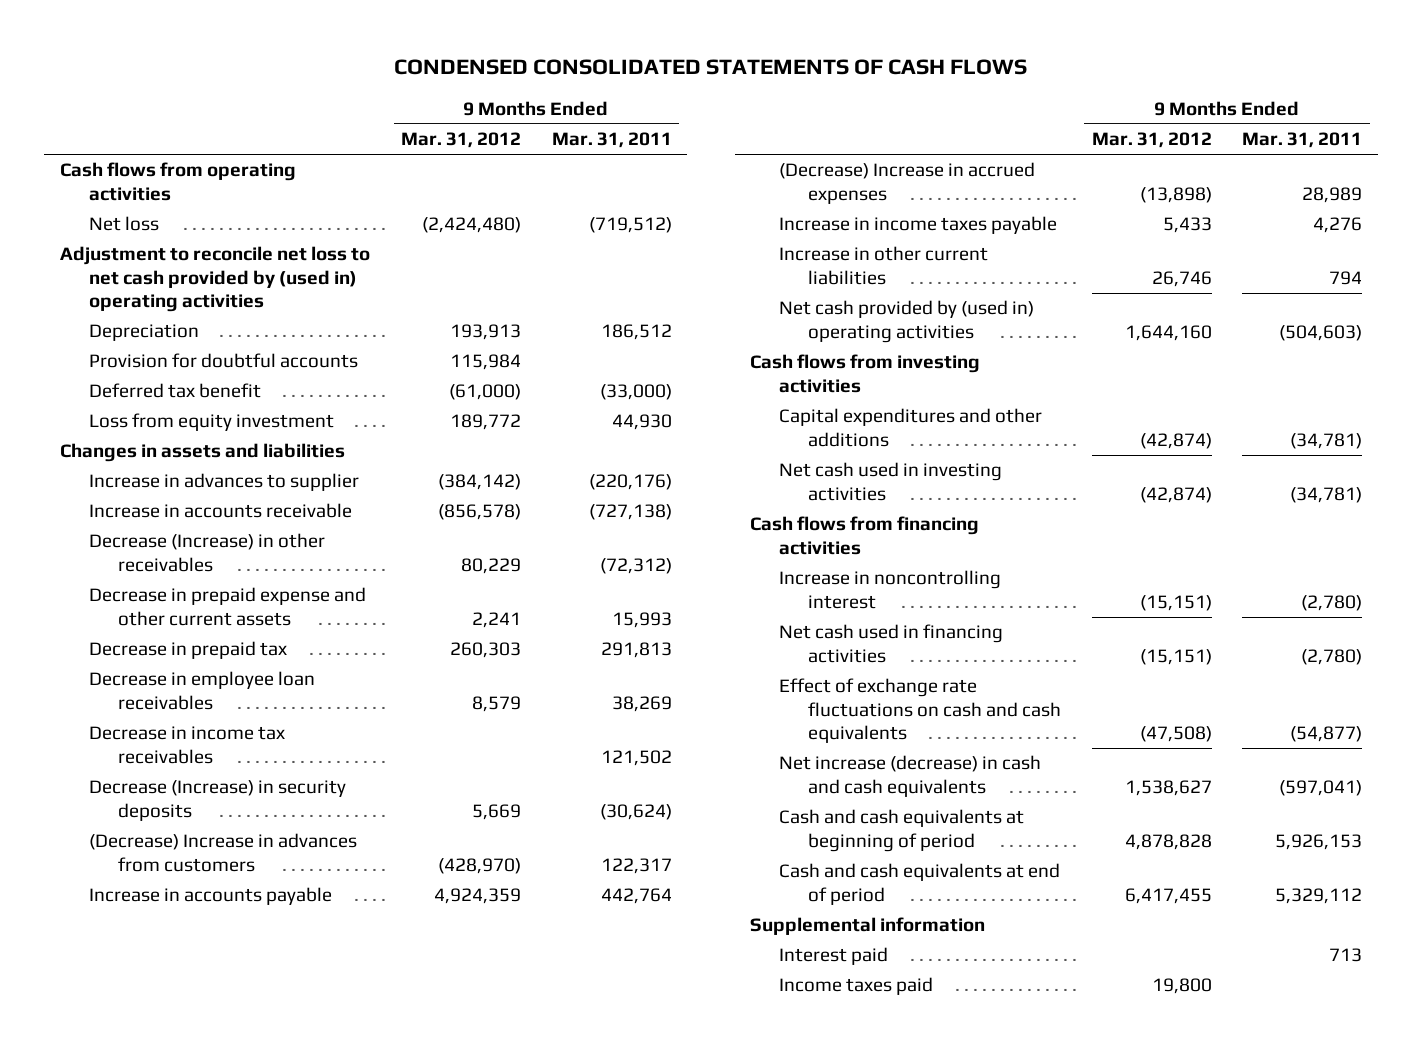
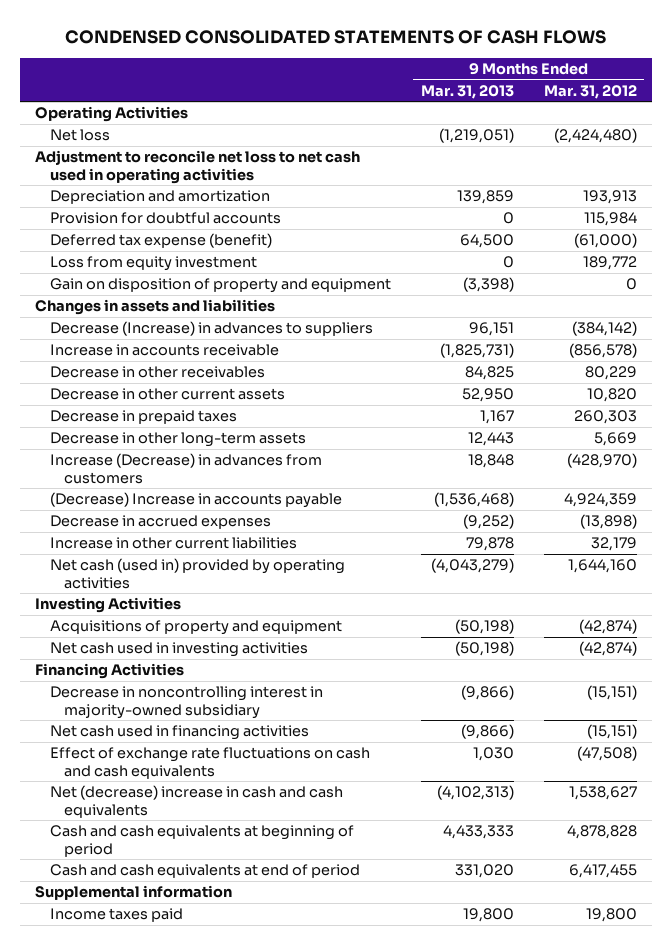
- | 9 Months Ended Mar. 31, 2012 | 9 Months Ended Mar. 31, 2011
+ | 9 Months Ended Mar. 31, 2013 | 9 Months Ended Mar. 31, 2012
- Cash flows from operating activities
+ Operating Activities
- Adjustment to reconcile net loss to net cash provided by (used in) operating activities
- Depreciation | 193,913 | 186,512
+ Adjustment to reconcile net loss to net cash used in operating activities
+ Depreciation and amortization | 139,859 | 193,913
- Deferred tax benefit | (61,000) | (33,000)
+ Deferred tax expense (benefit) | 64,500 | (61,000)
+ Gain on disposition of property and equipment | (3,398) | 0
- Increase in advances to supplier | (384,142) | (220,176)
+ Decrease (Increase) in advances to suppliers | 96,151 | (384,142)
- Decrease (Increase) in other receivables | 80,229 | (72,312)
- Decrease in prepaid expense and other current assets | 2,241 | 15,993
- Decrease in prepaid tax | 260,303 | 291,813
- Decrease in employee loan receivables | 8,579 | 38,269
- Decrease in income tax receivables | | 121,502
- Decrease (Increase) in security deposits | 5,669 | (30,624)
- (Decrease) Increase in advances from customers | (428,970) | 122,317
- Increase in accounts payable | 4,924,359 | 442,764
- (Decrease) Increase in accrued expenses | (13,898) | 28,989
- Increase in income taxes payable | 5,433 | 4,276
- Increase in other current liabilities | 26,746 | 794
- Net cash provided by (used in) operating activities | 1,644,160 | (504,603)
- Cash flows from investing activities
- Capital expenditures and other additions | (42,874) | (34,781)
+ Decrease in other receivables | 84,825 | 80,229
+ Decrease in other current assets | 52,950 | 10,820
+ Decrease in prepaid taxes | 1,167 | 260,303
+ Decrease in other long-term assets | 12,443 | 5,669
+ Increase (Decrease) in advances from customers | 18,848 | (428,970)
+ (Decrease) Increase in accounts payable | (1,536,468) | 4,924,359
+ Decrease in accrued expenses | (9,252) | (13,898)
+ Increase in other current liabilities | 79,878 | 32,179
+ Net cash (used in) provided by operating activities | (4,043,279) | 1,644,160
+ Investing Activities
+ Acquisitions of property and equipment | (50,198) | (42,874)
- Cash flows from financing activities
- Increase in noncontrolling interest | (15,151) | (2,780)
+ Financing Activities
+ Decrease in noncontrolling interest in majority-owned subsidiary | (9,866) | (15,151)
- Net increase (decrease) in cash and cash equivalents | 1,538,627 | (597,041)
+ Net (decrease) increase in cash and cash equivalents | (4,102,313) | 1,538,627
- Interest paid | | 713

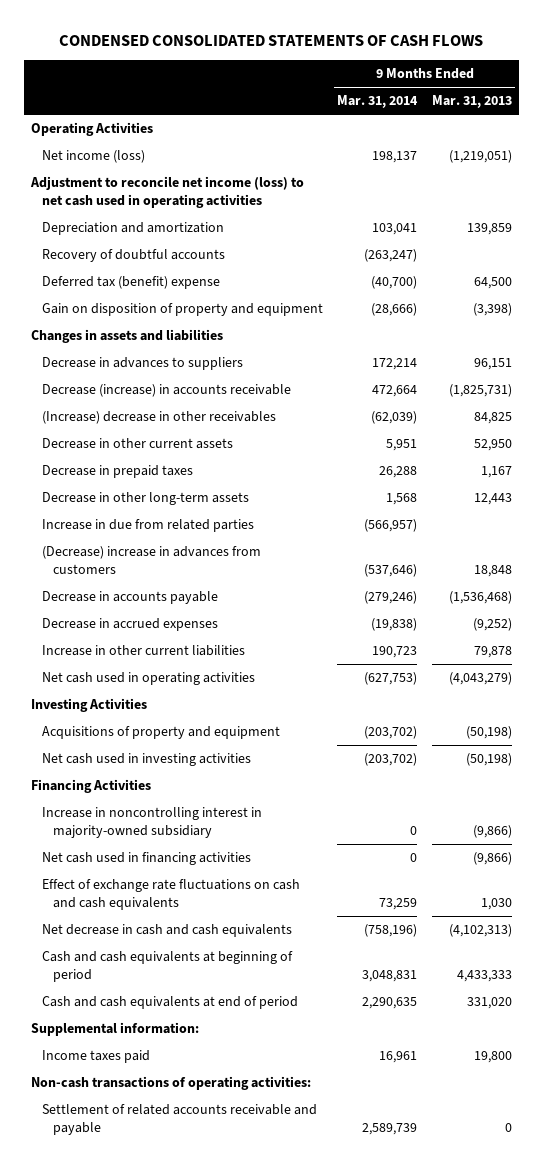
- | 9 Months Ended Mar. 31, 2013 | 9 Months Ended Mar. 31, 2012
+ | 9 Months Ended Mar. 31, 2014 | 9 Months Ended Mar. 31, 2013
- Net loss | (1,219,051) | (2,424,480)
- Adjustment to reconcile net loss to net cash used in operating activities
+ Net income (loss) | 198,137 | (1,219,051)
+ Adjustment to reconcile net income (loss) to net cash used in operating activities
- Provision for doubtful accounts | 0 | 115,984
- Deferred tax expense (benefit) | 64,500 | (61,000)
- Loss from equity investment | 0 | 189,772
+ Recovery of doubtful accounts | (263,247) |
+ Deferred tax (benefit) expense | (40,700) | 64,500
- Decrease (Increase) in advances to suppliers | 96,151 | (384,142)
- Increase in accounts receivable | (1,825,731) | (856,578)
- Decrease in other receivables | 84,825 | 80,229
+ Decrease in advances to suppliers | 172,214 | 96,151
+ Decrease (increase) in accounts receivable | 472,664 | (1,825,731)
+ (Increase) decrease in other receivables | (62,039) | 84,825
- Increase (Decrease) in advances from customers | 18,848 | (428,970)
- (Decrease) Increase in accounts payable | (1,536,468) | 4,924,359
+ Increase in due from related parties | (566,957) |
+ (Decrease) increase in advances from customers | (537,646) | 18,848
+ Decrease in accounts payable | (279,246) | (1,536,468)
- Net cash (used in) provided by operating activities | (4,043,279) | 1,644,160
+ Net cash used in operating activities | (627,753) | (4,043,279)
- Decrease in noncontrolling interest in majority-owned subsidiary | (9,866) | (15,151)
+ Increase in noncontrolling interest in majority-owned subsidiary | 0 | (9,866)
- Net (decrease) increase in cash and cash equivalents | (4,102,313) | 1,538,627
+ Net decrease in cash and cash equivalents | (758,196) | (4,102,313)
- Supplemental information
+ Supplemental information:
+ Non-cash transactions of operating activities:
+ Settlement of related accounts receivable and payable | 2,589,739 | 0

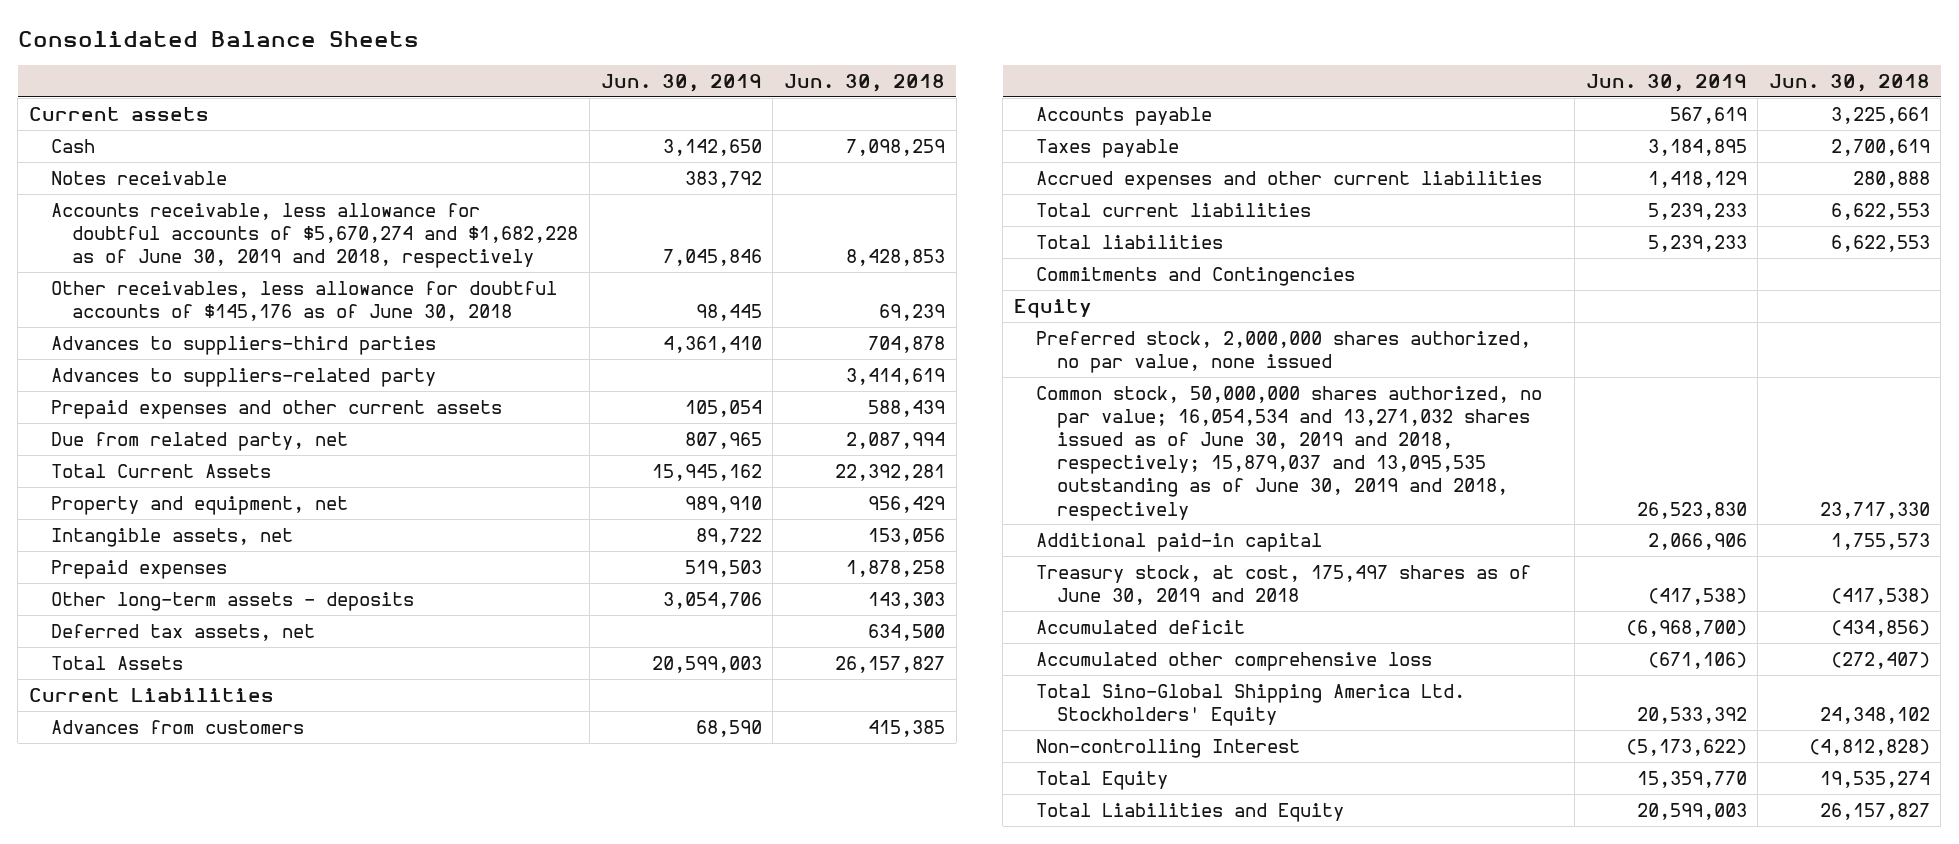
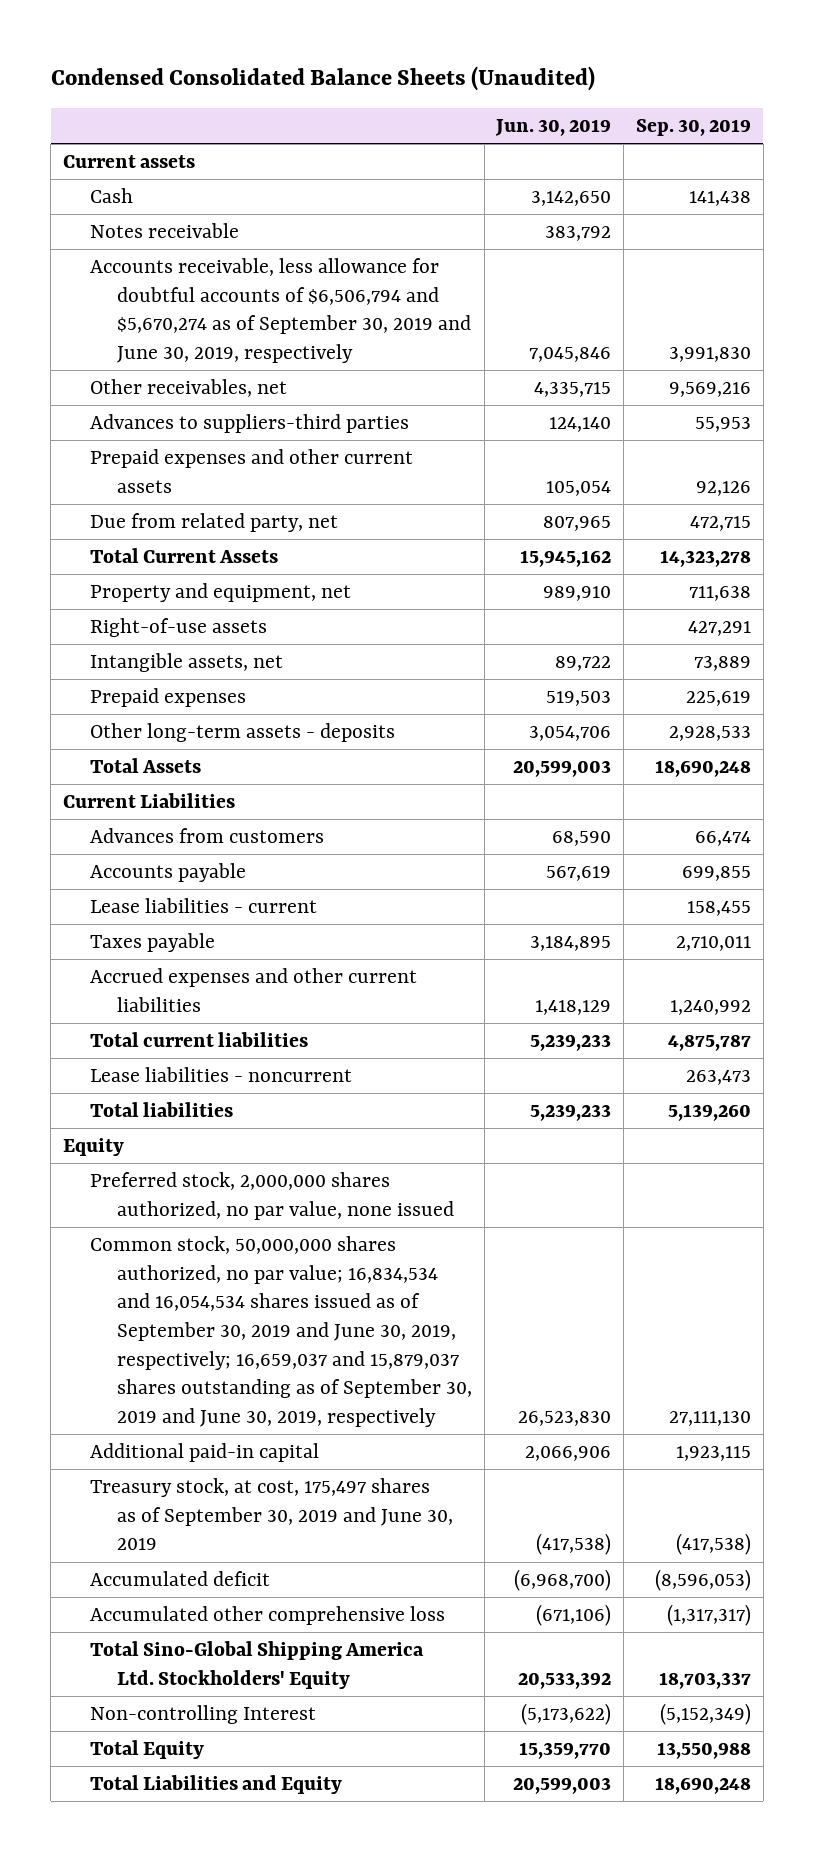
- Consolidated Balance Sheets
+ Condensed Consolidated Balance Sheets (Unaudited)
- | Jun. 30, 2019 | Jun. 30, 2018
+ | Jun. 30, 2019 | Sep. 30, 2019
- Accounts receivable, less allowance for doubtful accounts of $5,670,274 and $1,682,228 as of June 30, 2019 and 2018, respectively | 7,045,846 | 8,428,853
- Other receivables, less allowance for doubtful accounts of $145,176 as of June 30, 2018 | 98,445 | 69,239
- Advances to suppliers-third parties | 4,361,410 | 704,878
- Advances to suppliers-related party | | 3,414,619
+ Accounts receivable, less allowance for doubtful accounts of $6,506,794 and $5,670,274 as of September 30, 2019 and June 30, 2019, respectively | 7,045,846 | 3,991,830
+ Other receivables, net | 4,335,715 | 9,569,216
+ Advances to suppliers-third parties | 124,140 | 55,953
+ Right-of-use assets | | 427,291
- Deferred tax assets, net | | 634,500
+ Lease liabilities - current | | 158,455
+ Lease liabilities - noncurrent | | 263,473
- Commitments and Contingencies
- Common stock, 50,000,000 shares authorized, no par value; 16,054,534 and 13,271,032 shares issued as of June 30, 2019 and 2018, respectively; 15,879,037 and 13,095,535 outstanding as of June 30, 2019 and 2018, respectively | 26,523,830 | 23,717,330
+ Common stock, 50,000,000 shares authorized, no par value; 16,834,534 and 16,054,534 shares issued as of September 30, 2019 and June 30, 2019, respectively; 16,659,037 and 15,879,037 shares outstanding as of September 30, 2019 and June 30, 2019, respectively | 26,523,830 | 27,111,130
- Treasury stock, at cost, 175,497 shares as of June 30, 2019 and 2018 | (417,538) | (417,538)
+ Treasury stock, at cost, 175,497 shares as of September 30, 2019 and June 30, 2019 | (417,538) | (417,538)

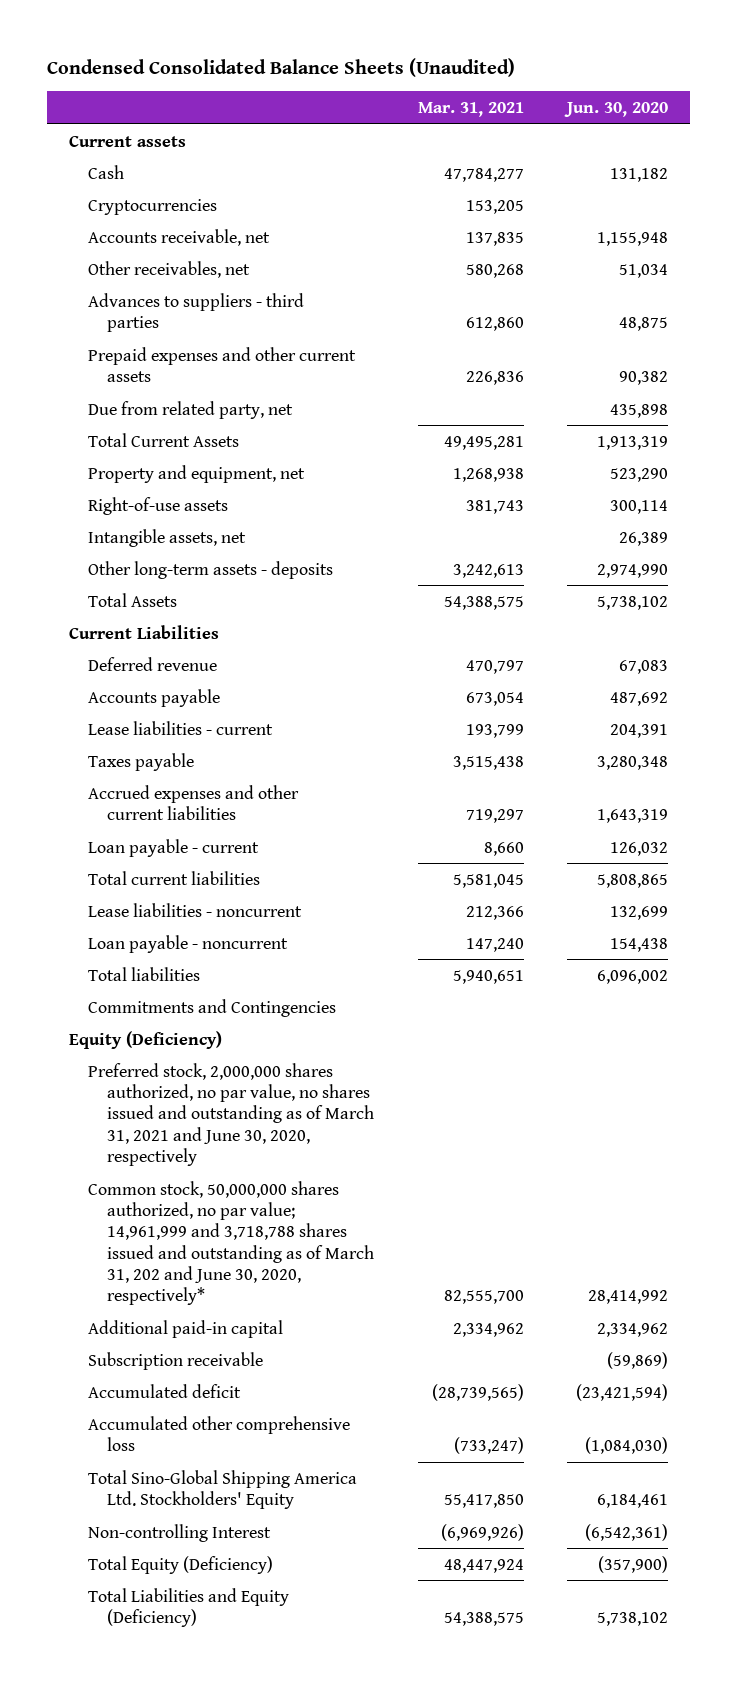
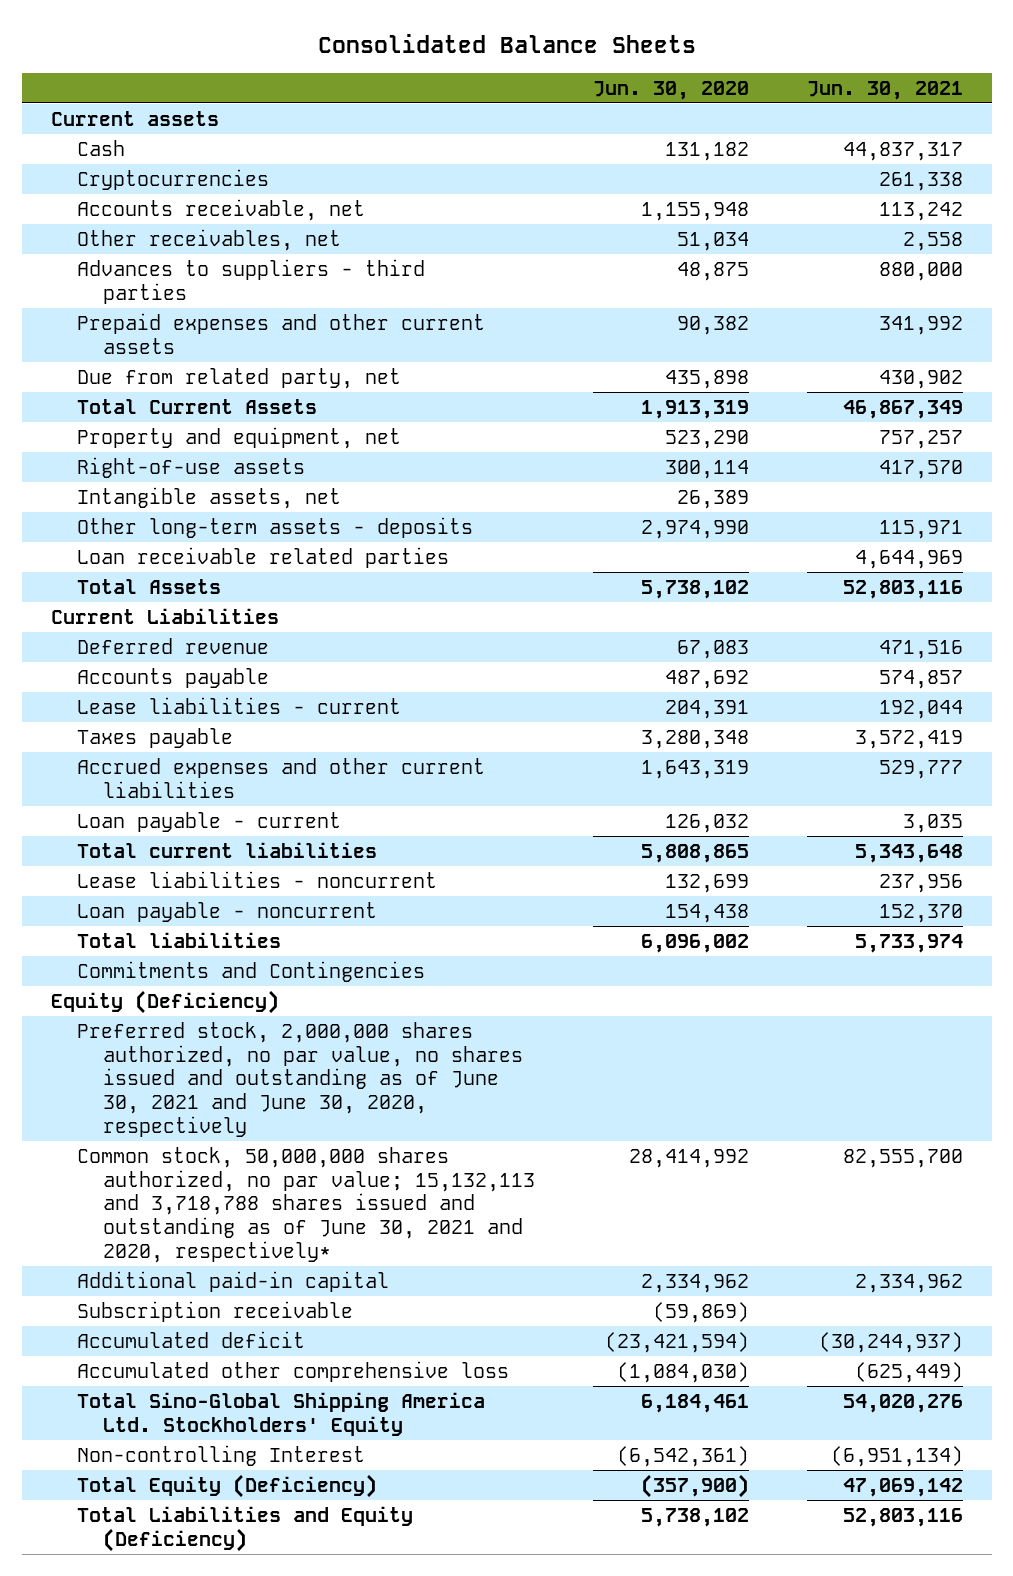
- Condensed Consolidated Balance Sheets (Unaudited)
+ Consolidated Balance Sheets
- | Mar. 31, 2021 | Jun. 30, 2020
+ | Jun. 30, 2020 | Jun. 30, 2021
+ Loan receivable related parties | | 4,644,969
- Preferred stock, 2,000,000 shares authorized, no par value, no shares issued and outstanding as of March 31, 2021 and June 30, 2020, respectively
- Common stock, 50,000,000 shares authorized, no par value; 14,961,999 and 3,718,788 shares issued and outstanding as of March 31, 202 and June 30, 2020, respectively* | 82,555,700 | 28,414,992
+ Preferred stock, 2,000,000 shares authorized, no par value, no shares issued and outstanding as of June 30, 2021 and June 30, 2020, respectively
+ Common stock, 50,000,000 shares authorized, no par value; 15,132,113 and 3,718,788 shares issued and outstanding as of June 30, 2021 and 2020, respectively* | 28,414,992 | 82,555,700

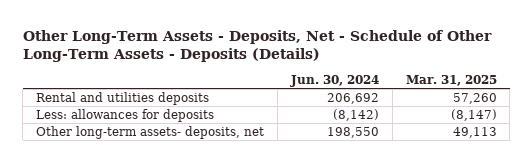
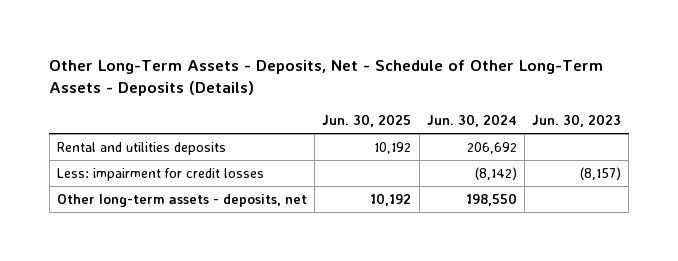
- | Jun. 30, 2024 | Mar. 31, 2025
+ | Jun. 30, 2025 | Jun. 30, 2024 | Jun. 30, 2023
- Less: allowances for deposits | (8,142) | (8,147)
- Other long-term assets- deposits, net | 198,550 | 49,113
+ Less: impairment for credit losses | | (8,142) | (8,157)
+ Other long-term assets - deposits, net | 10,192 | 198,550 |

